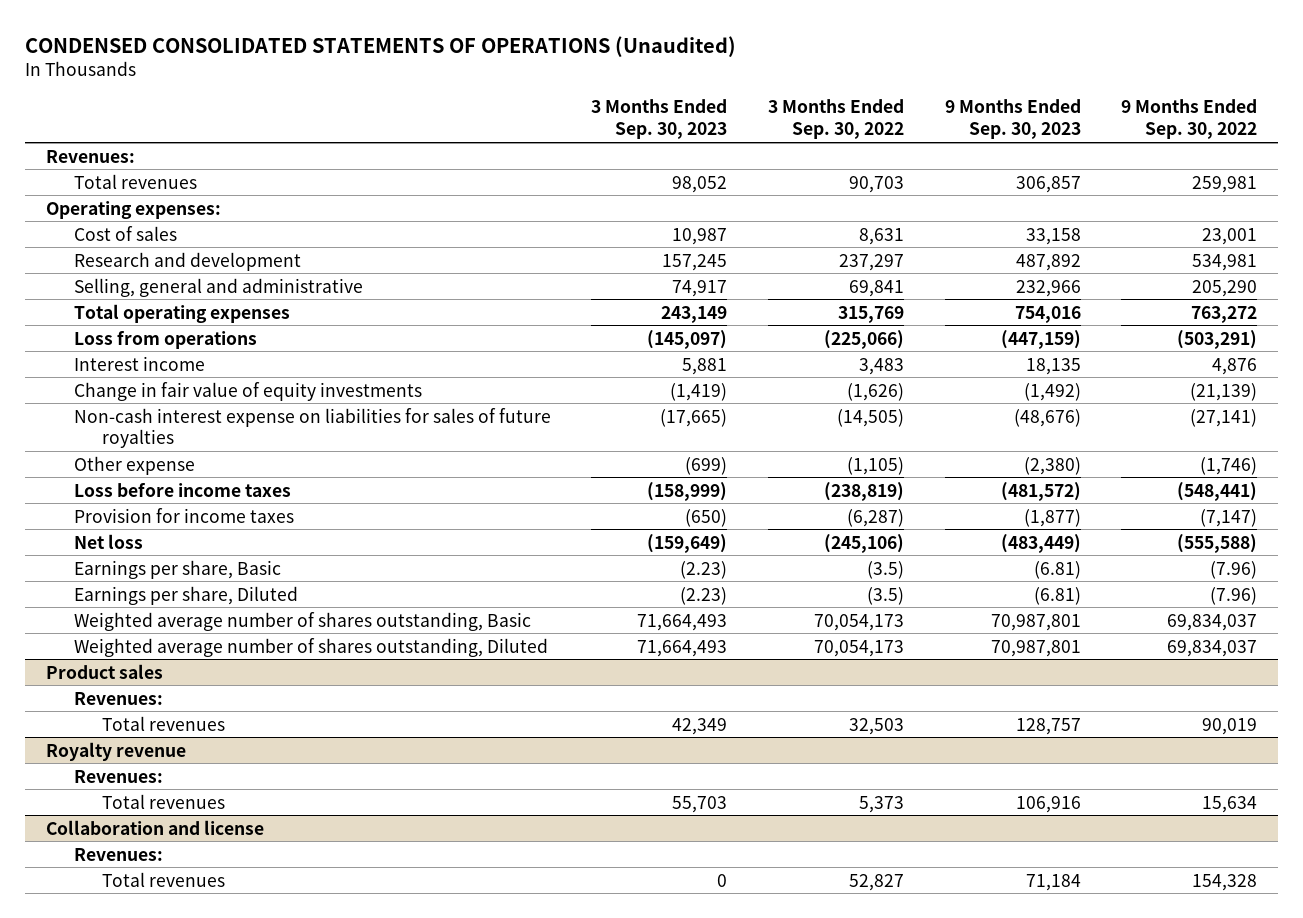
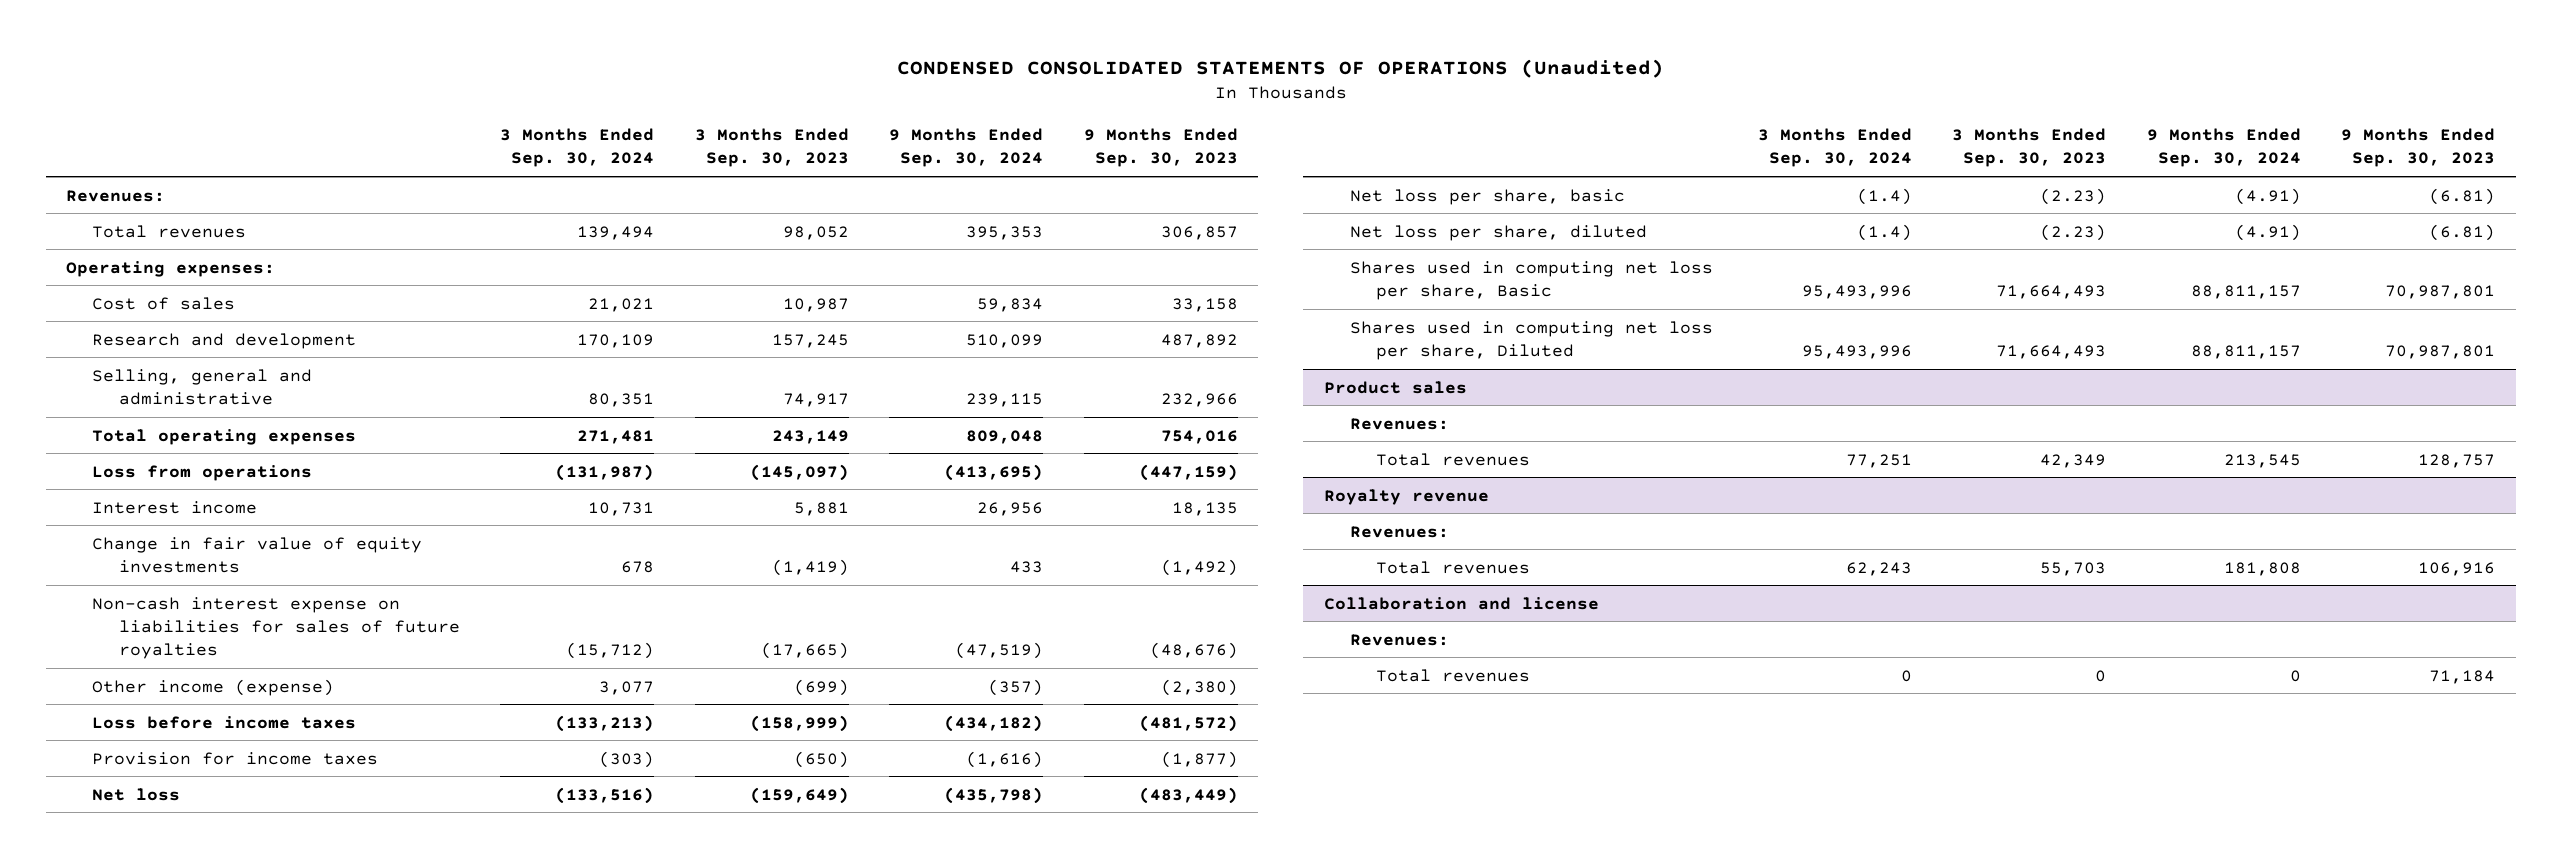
- | 3 Months Ended Sep. 30, 2023 | 3 Months Ended Sep. 30, 2022 | 9 Months Ended Sep. 30, 2023 | 9 Months Ended Sep. 30, 2022
+ | 3 Months Ended Sep. 30, 2024 | 3 Months Ended Sep. 30, 2023 | 9 Months Ended Sep. 30, 2024 | 9 Months Ended Sep. 30, 2023
- Other expense | (699) | (1,105) | (2,380) | (1,746)
+ Other income (expense) | 3,077 | (699) | (357) | (2,380)
- Earnings per share, Basic | (2.23) | (3.5) | (6.81) | (7.96)
- Earnings per share, Diluted | (2.23) | (3.5) | (6.81) | (7.96)
- Weighted average number of shares outstanding, Basic | 71,664,493 | 70,054,173 | 70,987,801 | 69,834,037
- Weighted average number of shares outstanding, Diluted | 71,664,493 | 70,054,173 | 70,987,801 | 69,834,037
+ Net loss per share, basic | (1.4) | (2.23) | (4.91) | (6.81)
+ Net loss per share, diluted | (1.4) | (2.23) | (4.91) | (6.81)
+ Shares used in computing net loss per share, Basic | 95,493,996 | 71,664,493 | 88,811,157 | 70,987,801
+ Shares used in computing net loss per share, Diluted | 95,493,996 | 71,664,493 | 88,811,157 | 70,987,801

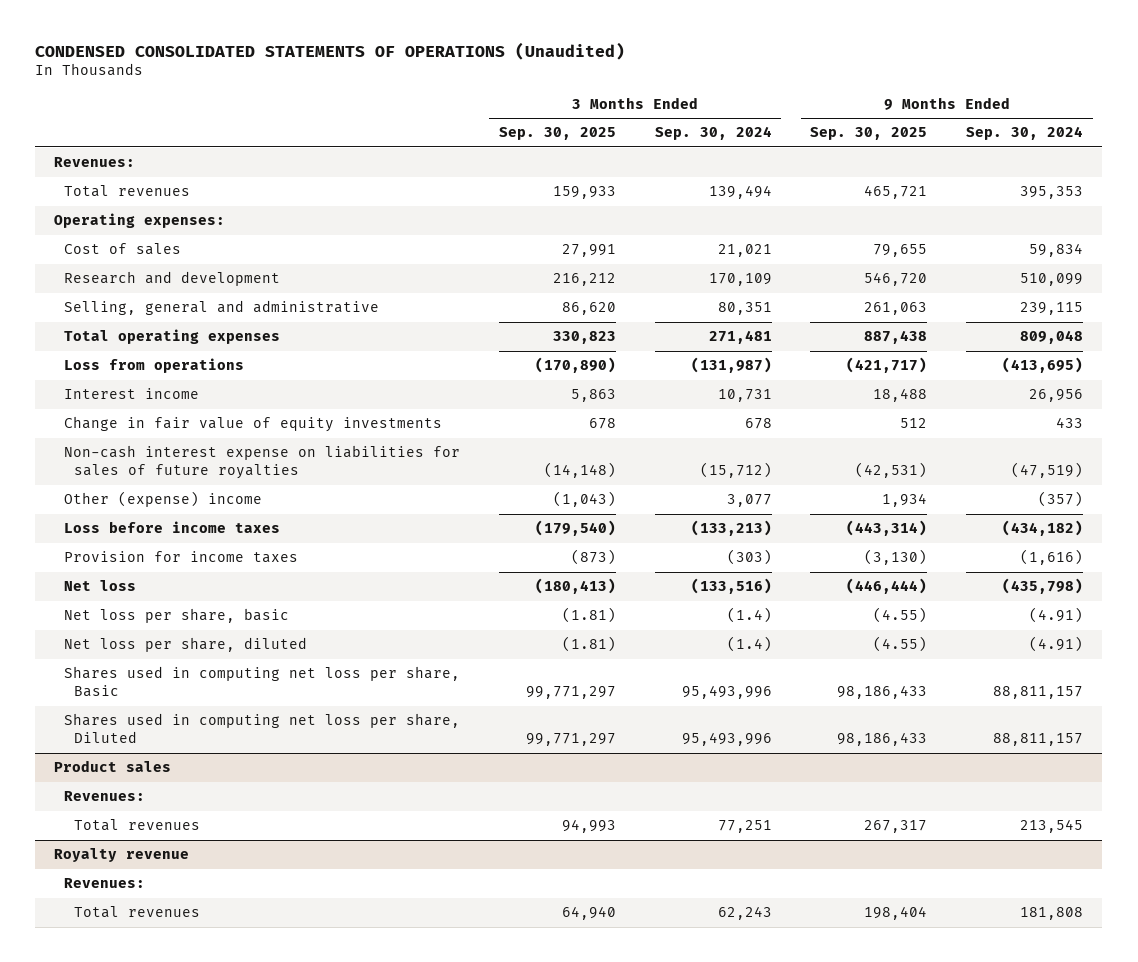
- | 3 Months Ended Sep. 30, 2024 | 3 Months Ended Sep. 30, 2023 | 9 Months Ended Sep. 30, 2024 | 9 Months Ended Sep. 30, 2023
+ | 3 Months Ended Sep. 30, 2025 | 3 Months Ended Sep. 30, 2024 | 9 Months Ended Sep. 30, 2025 | 9 Months Ended Sep. 30, 2024
- Other income (expense) | 3,077 | (699) | (357) | (2,380)
+ Other (expense) income | (1,043) | 3,077 | 1,934 | (357)
- Collaboration and license
- Revenues:
- Total revenues | 0 | 0 | 0 | 71,184

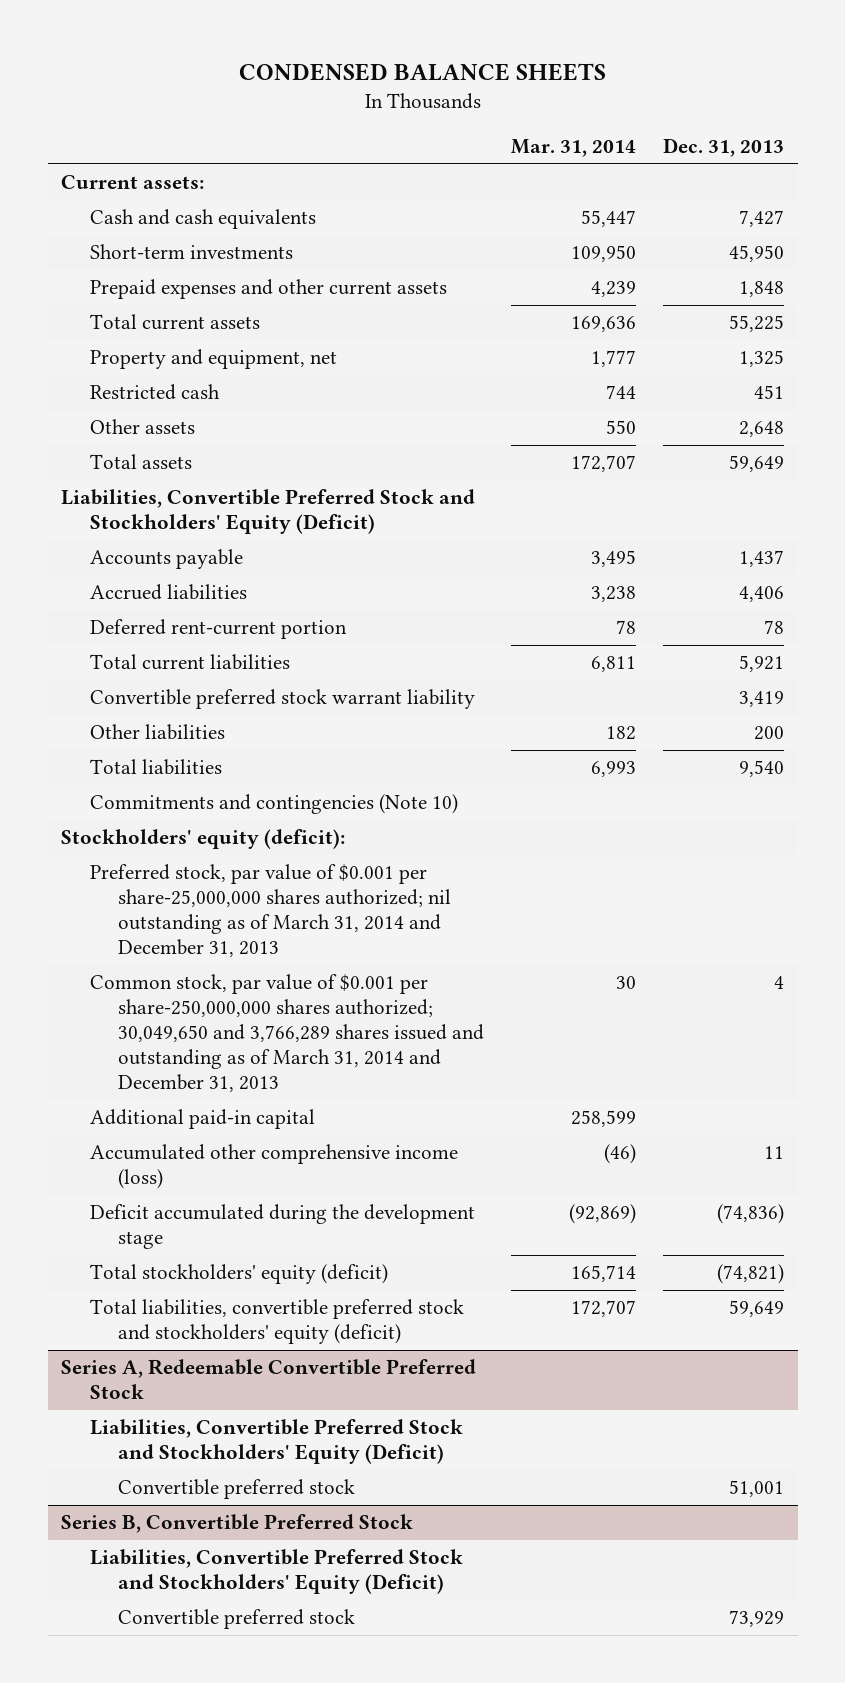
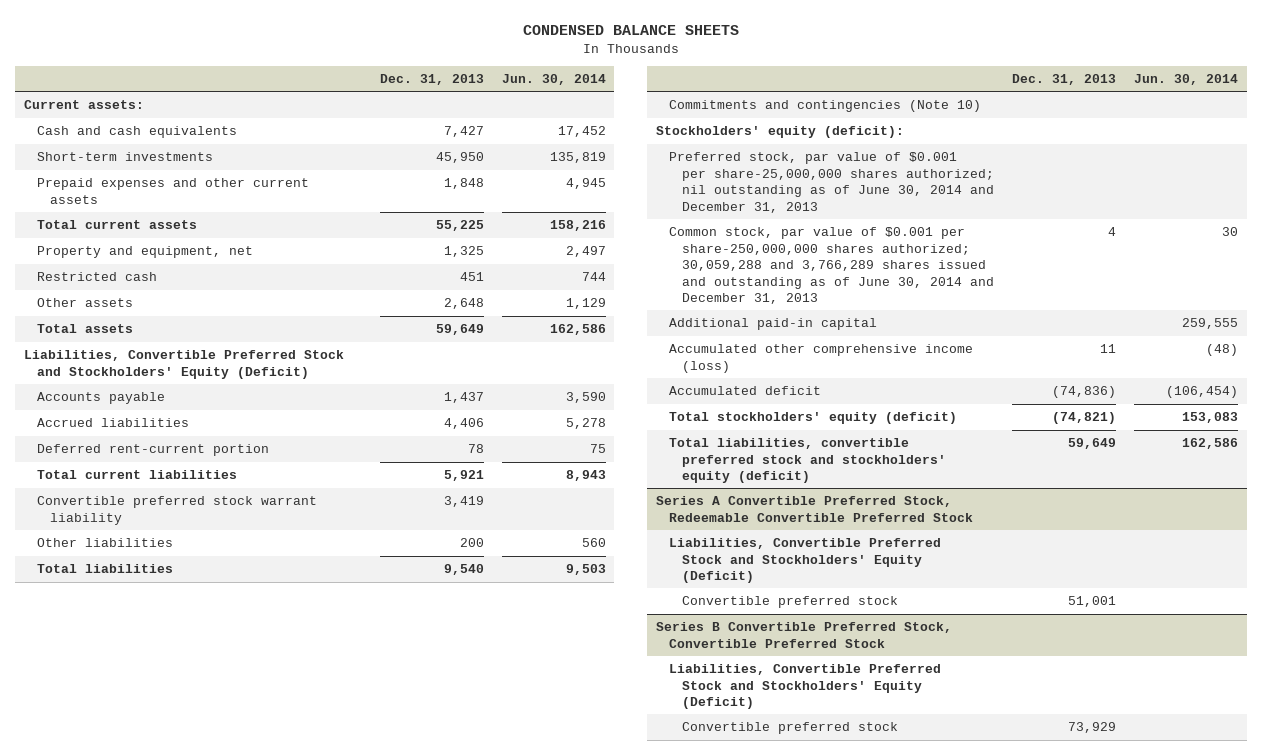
- | Mar. 31, 2014 | Dec. 31, 2013
+ | Dec. 31, 2013 | Jun. 30, 2014
- Preferred stock, par value of $0.001 per share-25,000,000 shares authorized; nil outstanding as of March 31, 2014 and December 31, 2013
- Common stock, par value of $0.001 per share-250,000,000 shares authorized; 30,049,650 and 3,766,289 shares issued and outstanding as of March 31, 2014 and December 31, 2013 | 30 | 4
+ Preferred stock, par value of $0.001 per share-25,000,000 shares authorized; nil outstanding as of June 30, 2014 and December 31, 2013
+ Common stock, par value of $0.001 per share-250,000,000 shares authorized; 30,059,288 and 3,766,289 shares issued and outstanding as of June 30, 2014 and December 31, 2013 | 4 | 30
- Deficit accumulated during the development stage | (92,869) | (74,836)
+ Accumulated deficit | (74,836) | (106,454)
- Series A, Redeemable Convertible Preferred Stock
+ Series A Convertible Preferred Stock, Redeemable Convertible Preferred Stock
- Series B, Convertible Preferred Stock
+ Series B Convertible Preferred Stock, Convertible Preferred Stock

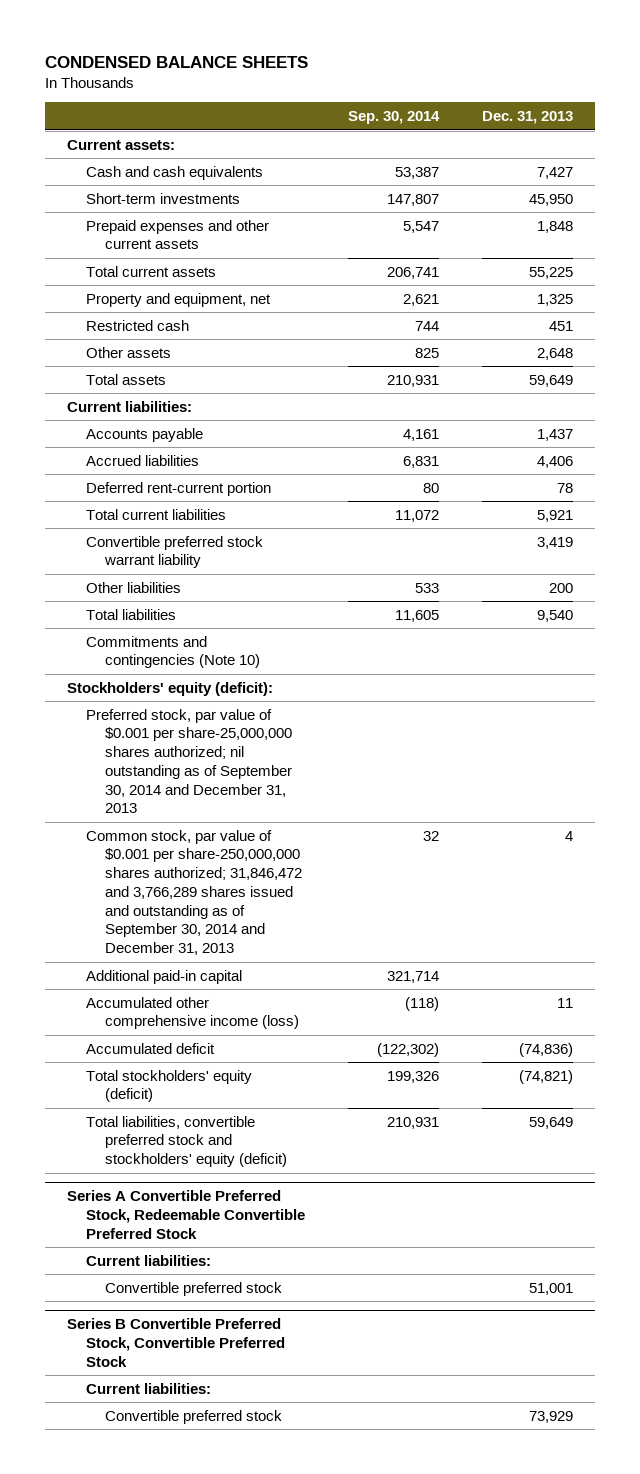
- | Dec. 31, 2013 | Jun. 30, 2014
+ | Sep. 30, 2014 | Dec. 31, 2013
- Liabilities, Convertible Preferred Stock and Stockholders' Equity (Deficit)
+ Current liabilities:
- Preferred stock, par value of $0.001 per share-25,000,000 shares authorized; nil outstanding as of June 30, 2014 and December 31, 2013
- Common stock, par value of $0.001 per share-250,000,000 shares authorized; 30,059,288 and 3,766,289 shares issued and outstanding as of June 30, 2014 and December 31, 2013 | 4 | 30
+ Preferred stock, par value of $0.001 per share-25,000,000 shares authorized; nil outstanding as of September 30, 2014 and December 31, 2013
+ Common stock, par value of $0.001 per share-250,000,000 shares authorized; 31,846,472 and 3,766,289 shares issued and outstanding as of September 30, 2014 and December 31, 2013 | 32 | 4
@ Series A Convertible Preferred Stock, Redeemable Convertible Preferred Stock
- Liabilities, Convertible Preferred Stock and Stockholders' Equity (Deficit)
+ Current liabilities:
@ Series B Convertible Preferred Stock, Convertible Preferred Stock
- Liabilities, Convertible Preferred Stock and Stockholders' Equity (Deficit)
+ Current liabilities:

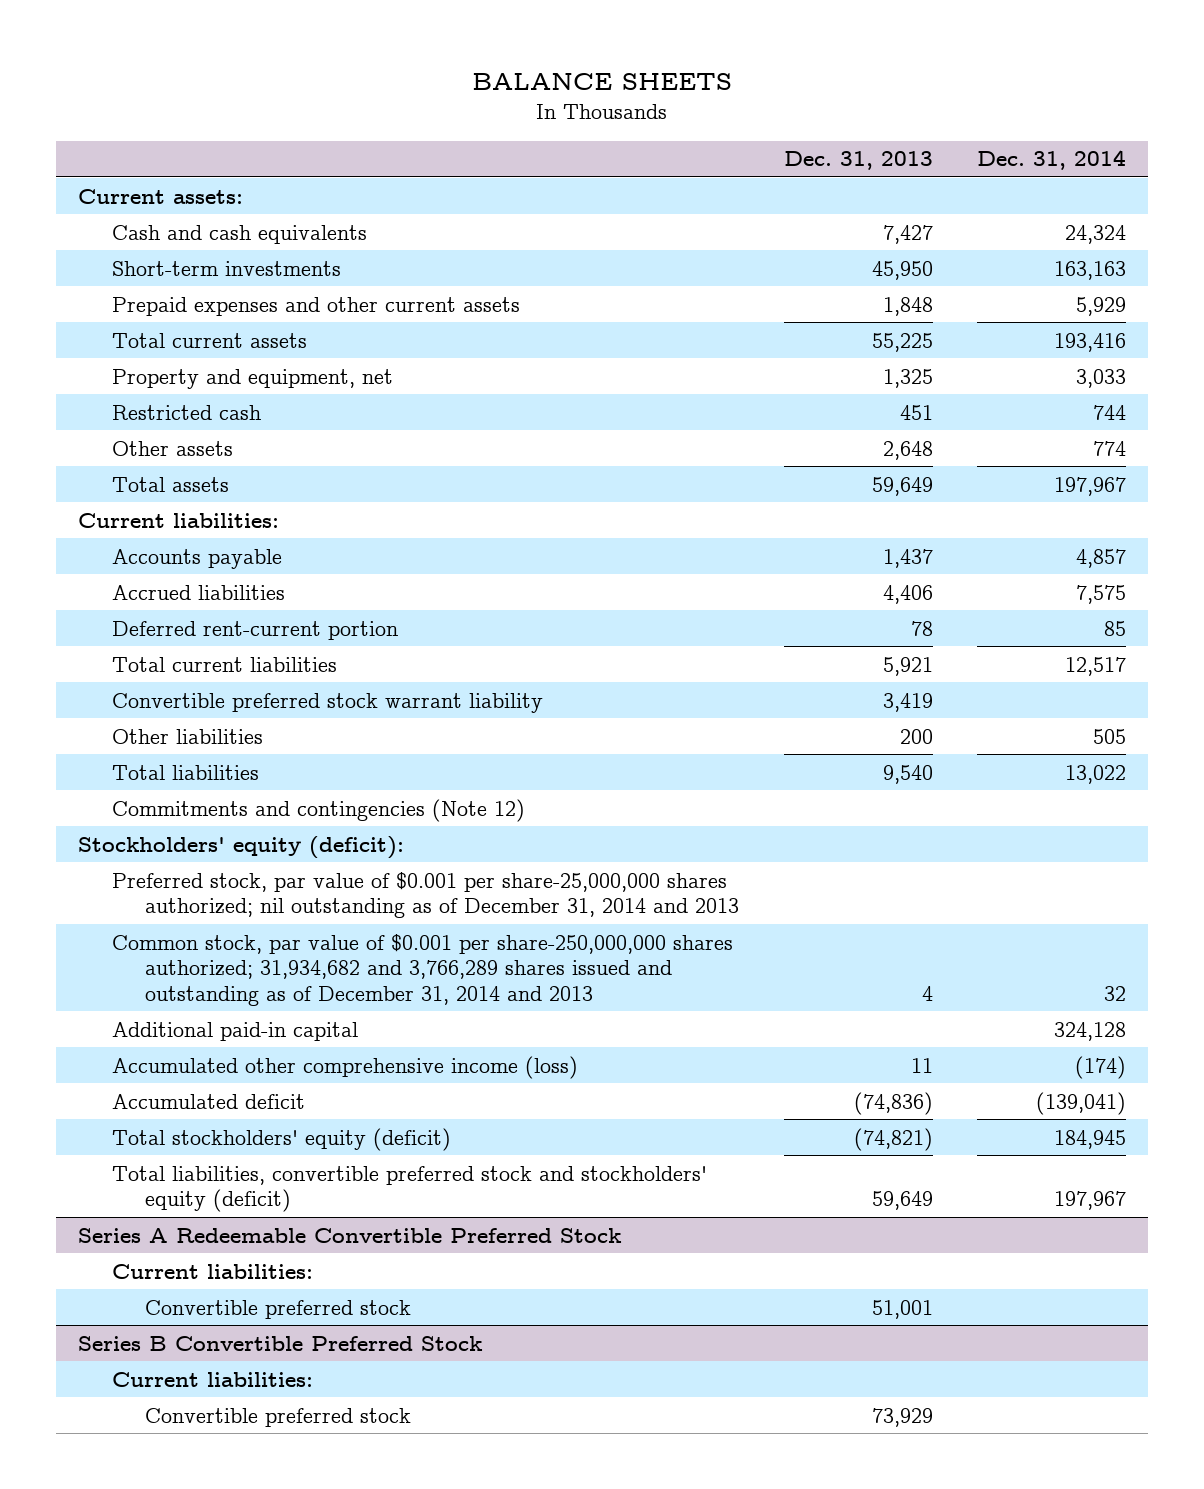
- CONDENSED BALANCE SHEETS
+ BALANCE SHEETS
- | Sep. 30, 2014 | Dec. 31, 2013
+ | Dec. 31, 2013 | Dec. 31, 2014
- Commitments and contingencies (Note 10)
+ Commitments and contingencies (Note 12)
- Preferred stock, par value of $0.001 per share-25,000,000 shares authorized; nil outstanding as of September 30, 2014 and December 31, 2013
- Common stock, par value of $0.001 per share-250,000,000 shares authorized; 31,846,472 and 3,766,289 shares issued and outstanding as of September 30, 2014 and December 31, 2013 | 32 | 4
+ Preferred stock, par value of $0.001 per share-25,000,000 shares authorized; nil outstanding as of December 31, 2014 and 2013
+ Common stock, par value of $0.001 per share-250,000,000 shares authorized; 31,934,682 and 3,766,289 shares issued and outstanding as of December 31, 2014 and 2013 | 4 | 32
- Series A Convertible Preferred Stock, Redeemable Convertible Preferred Stock
+ Series A Redeemable Convertible Preferred Stock
- Series B Convertible Preferred Stock, Convertible Preferred Stock
+ Series B Convertible Preferred Stock

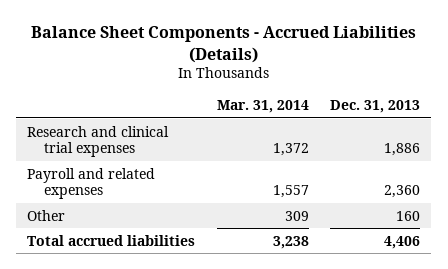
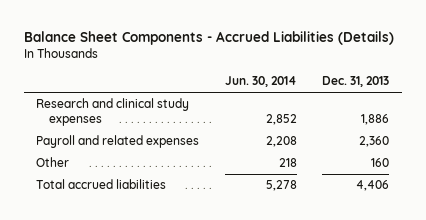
- | Mar. 31, 2014 | Dec. 31, 2013
+ | Jun. 30, 2014 | Dec. 31, 2013
- Research and clinical trial expenses | 1,372 | 1,886
+ Research and clinical study expenses | 2,852 | 1,886

